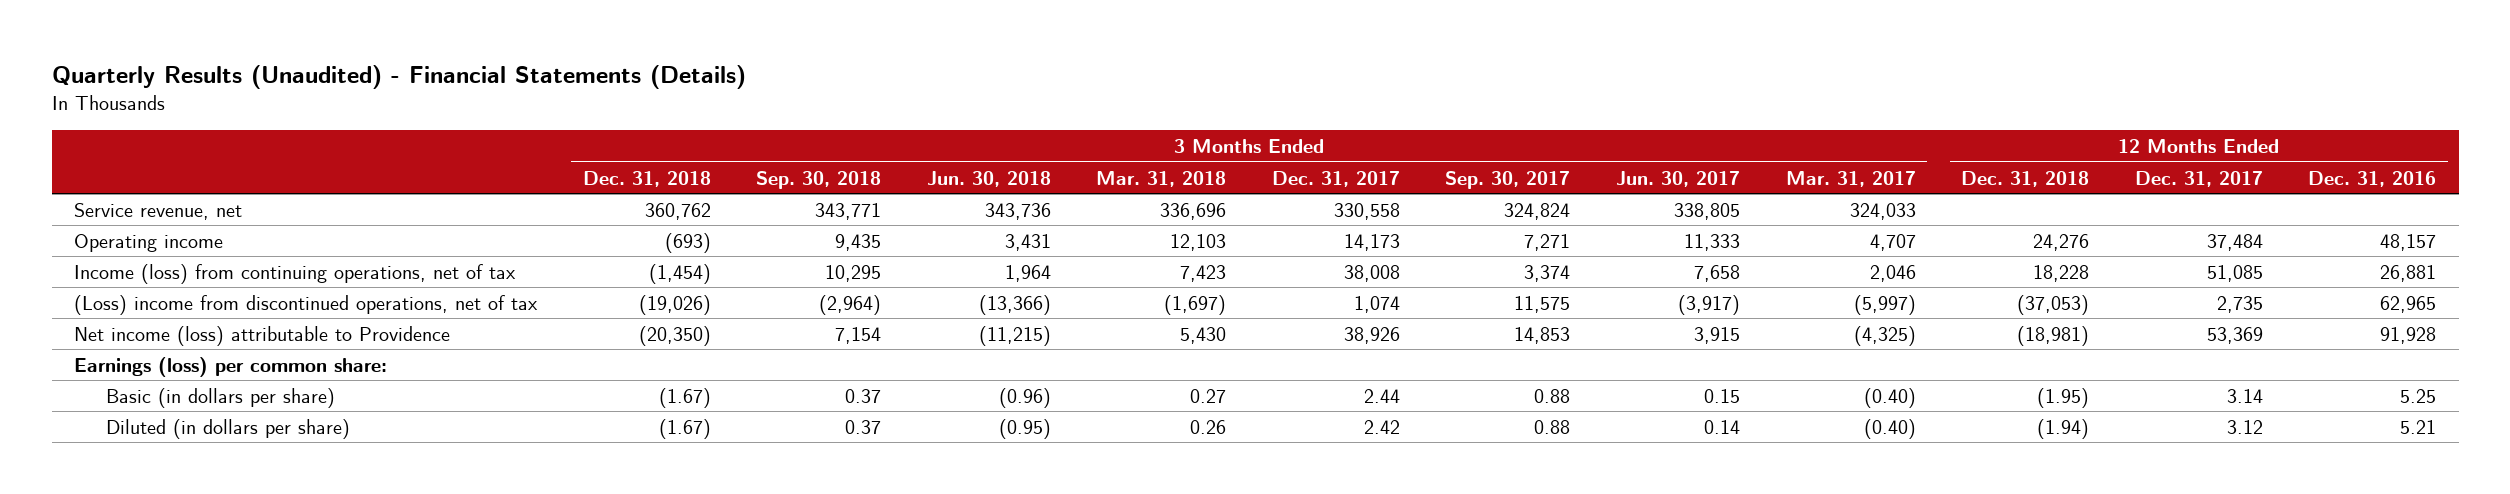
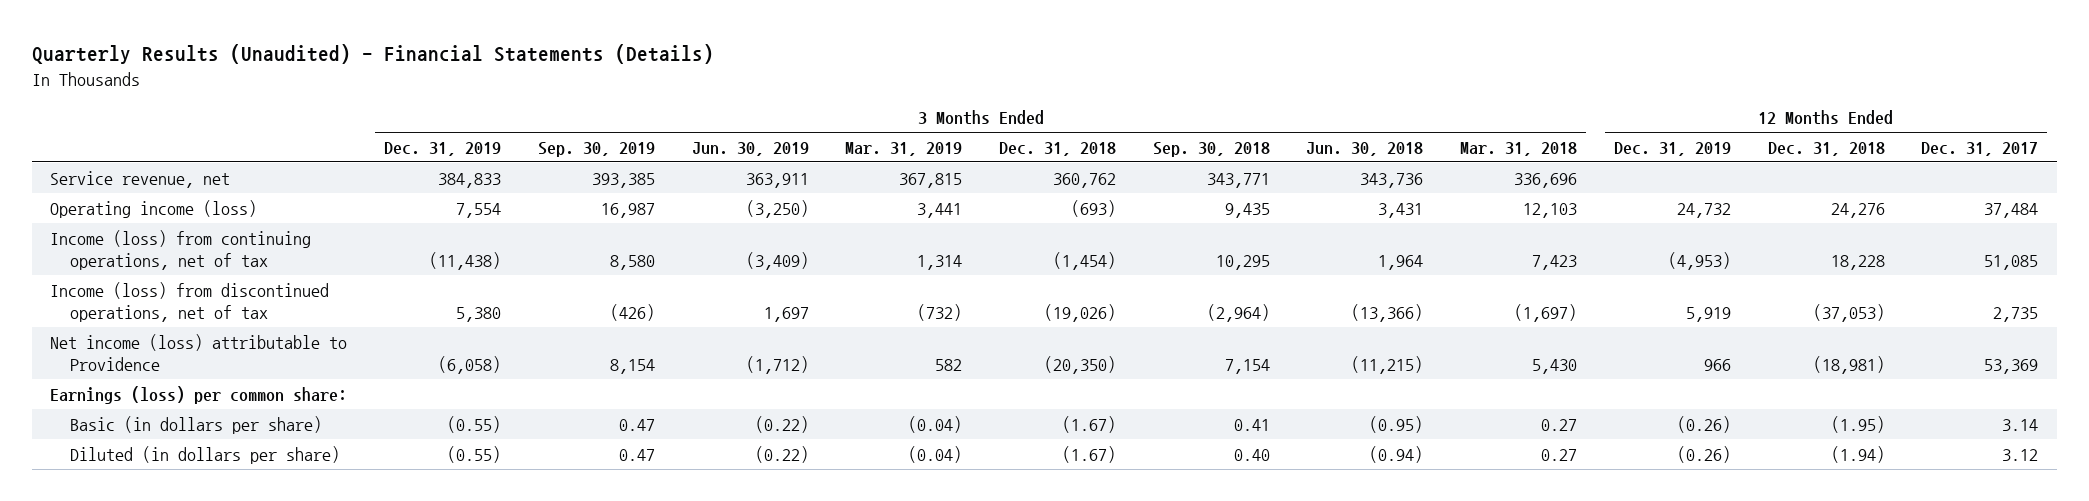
- | 3 Months Ended Dec. 31, 2018 | 3 Months Ended Sep. 30, 2018 | 3 Months Ended Jun. 30, 2018 | 3 Months Ended Mar. 31, 2018 | 3 Months Ended Dec. 31, 2017 | 3 Months Ended Sep. 30, 2017 | 3 Months Ended Jun. 30, 2017 | 3 Months Ended Mar. 31, 2017 | 12 Months Ended Dec. 31, 2018 | 12 Months Ended Dec. 31, 2017 | 12 Months Ended Dec. 31, 2016
+ | 3 Months Ended Dec. 31, 2019 | 3 Months Ended Sep. 30, 2019 | 3 Months Ended Jun. 30, 2019 | 3 Months Ended Mar. 31, 2019 | 3 Months Ended Dec. 31, 2018 | 3 Months Ended Sep. 30, 2018 | 3 Months Ended Jun. 30, 2018 | 3 Months Ended Mar. 31, 2018 | 12 Months Ended Dec. 31, 2019 | 12 Months Ended Dec. 31, 2018 | 12 Months Ended Dec. 31, 2017
- Operating income | (693) | 9,435 | 3,431 | 12,103 | 14,173 | 7,271 | 11,333 | 4,707 | 24,276 | 37,484 | 48,157
+ Operating income (loss) | 7,554 | 16,987 | (3,250) | 3,441 | (693) | 9,435 | 3,431 | 12,103 | 24,732 | 24,276 | 37,484
- (Loss) income from discontinued operations, net of tax | (19,026) | (2,964) | (13,366) | (1,697) | 1,074 | 11,575 | (3,917) | (5,997) | (37,053) | 2,735 | 62,965
+ Income (loss) from discontinued operations, net of tax | 5,380 | (426) | 1,697 | (732) | (19,026) | (2,964) | (13,366) | (1,697) | 5,919 | (37,053) | 2,735
- Basic (in dollars per share) | (1.67) | 0.37 | (0.96) | 0.27 | 2.44 | 0.88 | 0.15 | (0.40) | (1.95) | 3.14 | 5.25
- Diluted (in dollars per share) | (1.67) | 0.37 | (0.95) | 0.26 | 2.42 | 0.88 | 0.14 | (0.40) | (1.94) | 3.12 | 5.21
+ Basic (in dollars per share) | (0.55) | 0.47 | (0.22) | (0.04) | (1.67) | 0.41 | (0.95) | 0.27 | (0.26) | (1.95) | 3.14
+ Diluted (in dollars per share) | (0.55) | 0.47 | (0.22) | (0.04) | (1.67) | 0.40 | (0.94) | 0.27 | (0.26) | (1.94) | 3.12

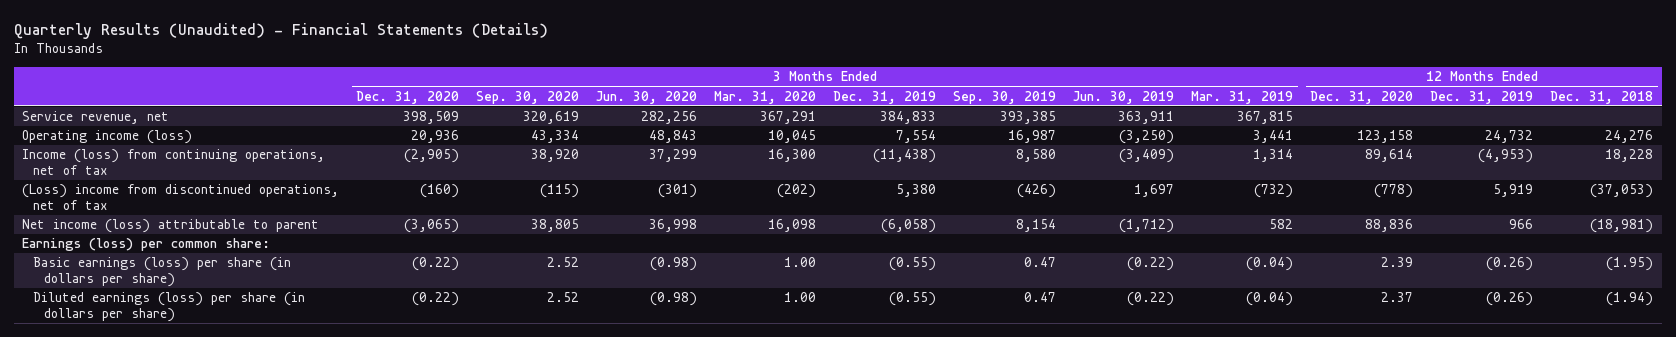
- | 3 Months Ended Dec. 31, 2019 | 3 Months Ended Sep. 30, 2019 | 3 Months Ended Jun. 30, 2019 | 3 Months Ended Mar. 31, 2019 | 3 Months Ended Dec. 31, 2018 | 3 Months Ended Sep. 30, 2018 | 3 Months Ended Jun. 30, 2018 | 3 Months Ended Mar. 31, 2018 | 12 Months Ended Dec. 31, 2019 | 12 Months Ended Dec. 31, 2018 | 12 Months Ended Dec. 31, 2017
+ | 3 Months Ended Dec. 31, 2020 | 3 Months Ended Sep. 30, 2020 | 3 Months Ended Jun. 30, 2020 | 3 Months Ended Mar. 31, 2020 | 3 Months Ended Dec. 31, 2019 | 3 Months Ended Sep. 30, 2019 | 3 Months Ended Jun. 30, 2019 | 3 Months Ended Mar. 31, 2019 | 12 Months Ended Dec. 31, 2020 | 12 Months Ended Dec. 31, 2019 | 12 Months Ended Dec. 31, 2018
- Income (loss) from discontinued operations, net of tax | 5,380 | (426) | 1,697 | (732) | (19,026) | (2,964) | (13,366) | (1,697) | 5,919 | (37,053) | 2,735
- Net income (loss) attributable to Providence | (6,058) | 8,154 | (1,712) | 582 | (20,350) | 7,154 | (11,215) | 5,430 | 966 | (18,981) | 53,369
+ (Loss) income from discontinued operations, net of tax | (160) | (115) | (301) | (202) | 5,380 | (426) | 1,697 | (732) | (778) | 5,919 | (37,053)
+ Net income (loss) attributable to parent | (3,065) | 38,805 | 36,998 | 16,098 | (6,058) | 8,154 | (1,712) | 582 | 88,836 | 966 | (18,981)
- Basic (in dollars per share) | (0.55) | 0.47 | (0.22) | (0.04) | (1.67) | 0.41 | (0.95) | 0.27 | (0.26) | (1.95) | 3.14
- Diluted (in dollars per share) | (0.55) | 0.47 | (0.22) | (0.04) | (1.67) | 0.40 | (0.94) | 0.27 | (0.26) | (1.94) | 3.12
+ Basic earnings (loss) per share (in dollars per share) | (0.22) | 2.52 | (0.98) | 1.00 | (0.55) | 0.47 | (0.22) | (0.04) | 2.39 | (0.26) | (1.95)
+ Diluted earnings (loss) per share (in dollars per share) | (0.22) | 2.52 | (0.98) | 1.00 | (0.55) | 0.47 | (0.22) | (0.04) | 2.37 | (0.26) | (1.94)

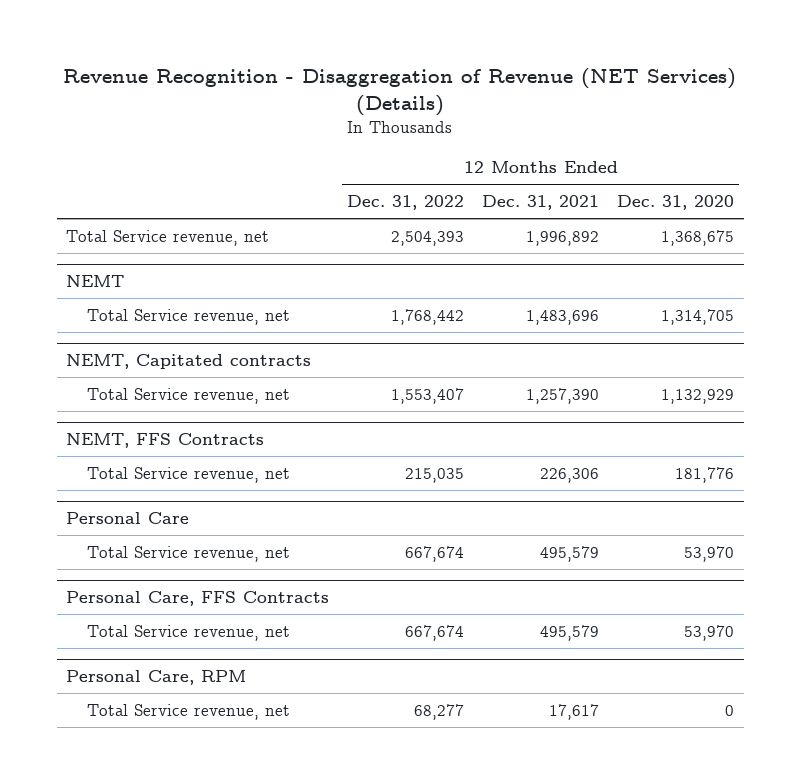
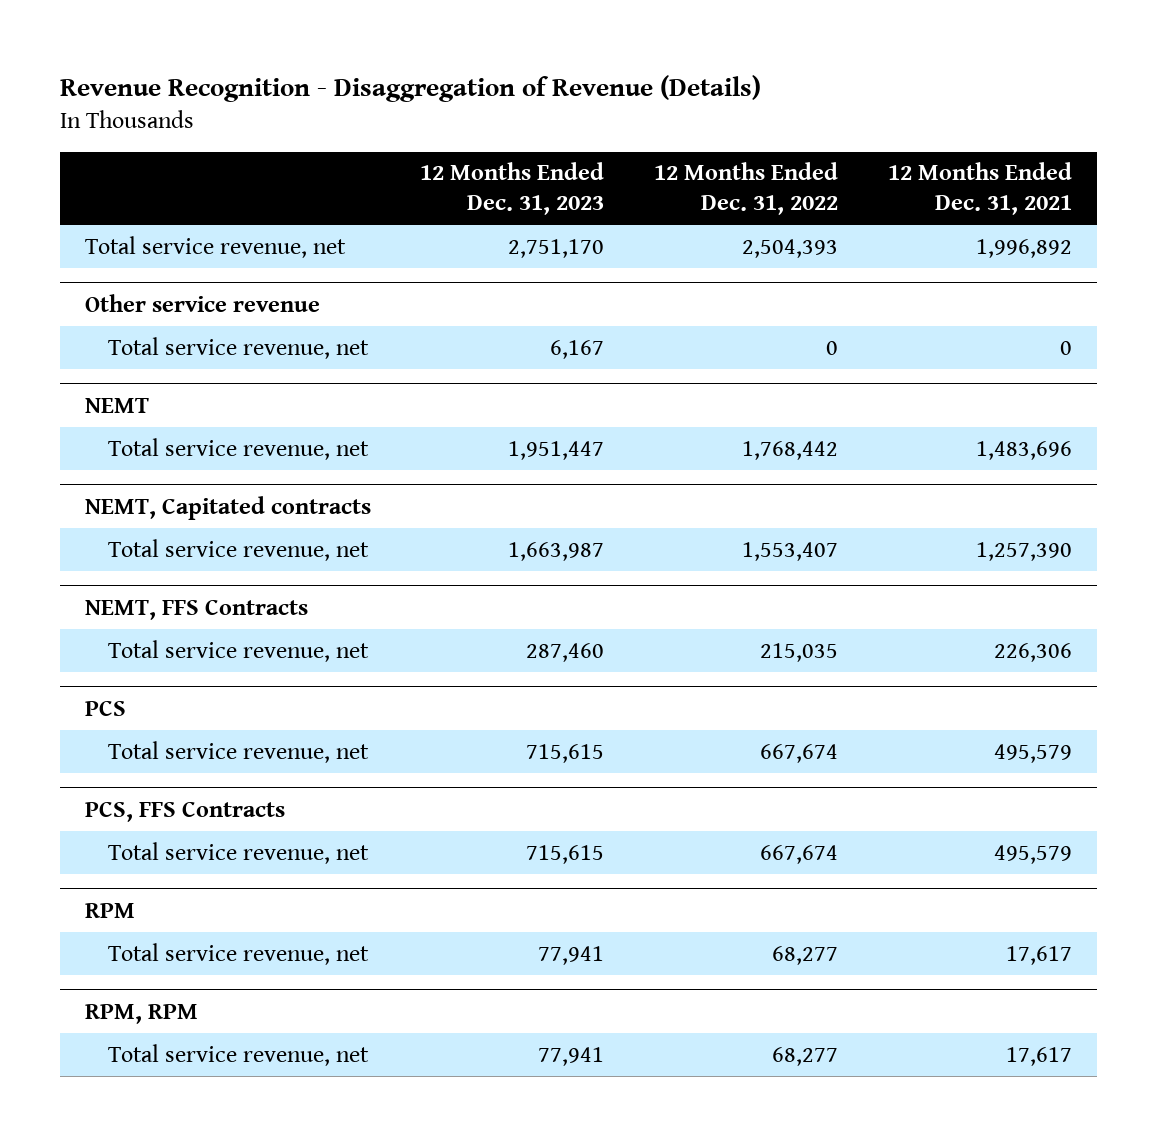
- Revenue Recognition - Disaggregation of Revenue (NET Services) (Details)
+ Revenue Recognition - Disaggregation of Revenue (Details)
- | 12 Months Ended Dec. 31, 2022 | 12 Months Ended Dec. 31, 2021 | 12 Months Ended Dec. 31, 2020
+ | 12 Months Ended Dec. 31, 2023 | 12 Months Ended Dec. 31, 2022 | 12 Months Ended Dec. 31, 2021
- Total Service revenue, net | 2,504,393 | 1,996,892 | 1,368,675
+ Total service revenue, net | 2,751,170 | 2,504,393 | 1,996,892
+ Other service revenue
+ Total service revenue, net | 6,167 | 0 | 0
@ NEMT
- Total Service revenue, net | 1,768,442 | 1,483,696 | 1,314,705
+ Total service revenue, net | 1,951,447 | 1,768,442 | 1,483,696
@ NEMT, Capitated contracts
- Total Service revenue, net | 1,553,407 | 1,257,390 | 1,132,929
+ Total service revenue, net | 1,663,987 | 1,553,407 | 1,257,390
@ NEMT, FFS Contracts
- Total Service revenue, net | 215,035 | 226,306 | 181,776
- Personal Care
- Total Service revenue, net | 667,674 | 495,579 | 53,970
- Personal Care, FFS Contracts
- Total Service revenue, net | 667,674 | 495,579 | 53,970
- Personal Care, RPM
- Total Service revenue, net | 68,277 | 17,617 | 0
@ NEMT, FFS Contracts
+ Total service revenue, net | 287,460 | 215,035 | 226,306
+ PCS
+ Total service revenue, net | 715,615 | 667,674 | 495,579
+ PCS, FFS Contracts
+ Total service revenue, net | 715,615 | 667,674 | 495,579
+ RPM
+ Total service revenue, net | 77,941 | 68,277 | 17,617
+ RPM, RPM
+ Total service revenue, net | 77,941 | 68,277 | 17,617

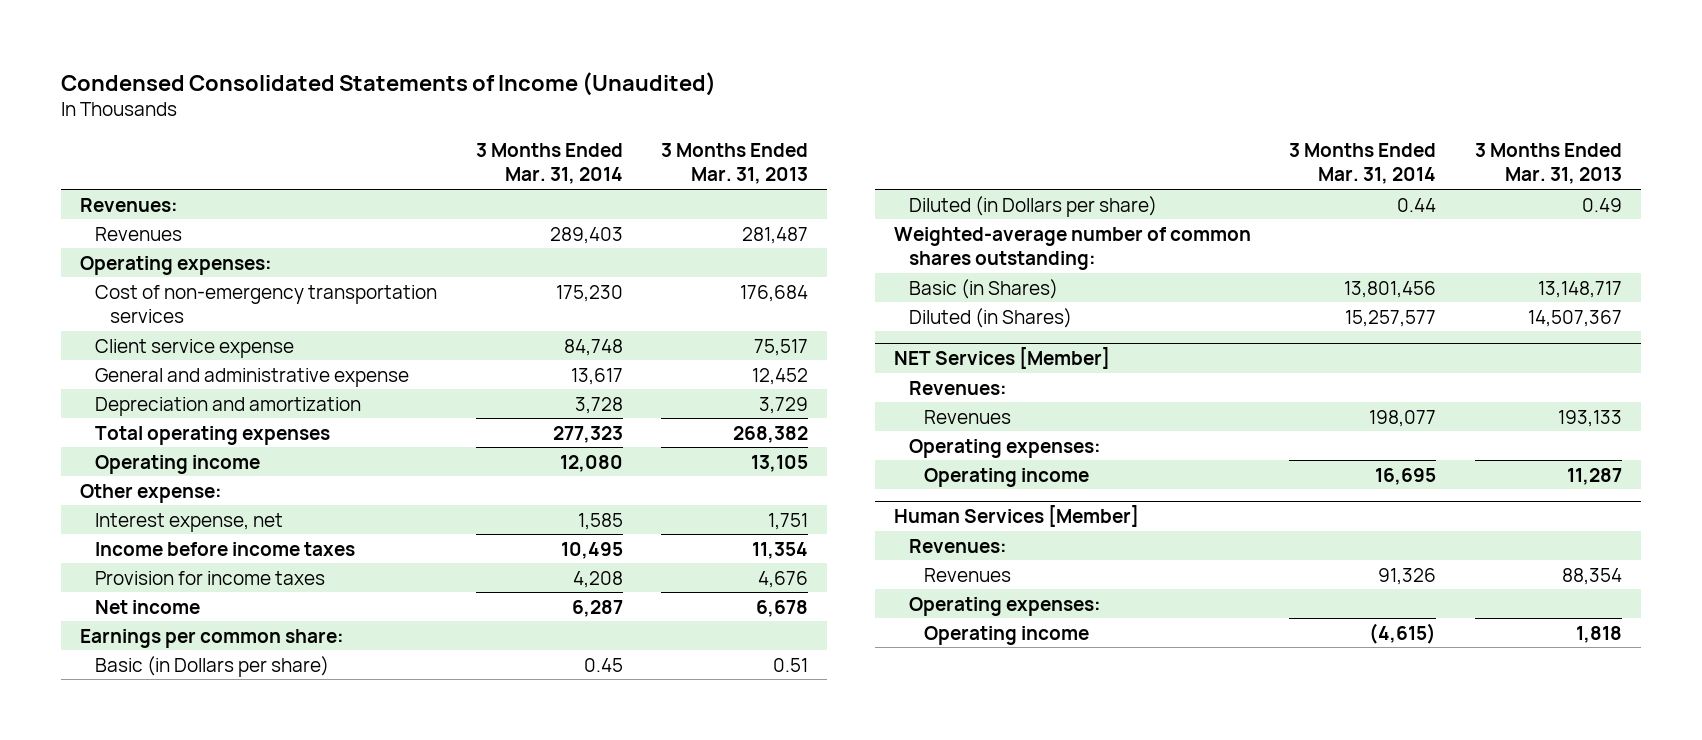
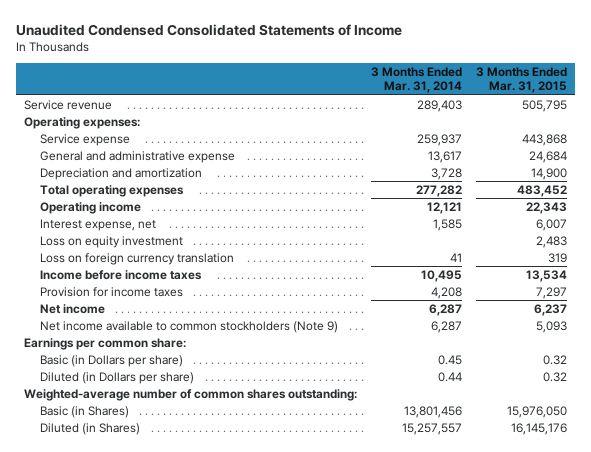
- Condensed Consolidated Statements of Income (Unaudited)
+ Unaudited Condensed Consolidated Statements of Income
- | 3 Months Ended Mar. 31, 2014 | 3 Months Ended Mar. 31, 2013
+ | 3 Months Ended Mar. 31, 2014 | 3 Months Ended Mar. 31, 2015
- Revenues:
- Revenues | 289,403 | 281,487
+ Service revenue | 289,403 | 505,795
- Cost of non-emergency transportation services | 175,230 | 176,684
- Client service expense | 84,748 | 75,517
+ Service expense | 259,937 | 443,868
- Total operating expenses | 277,323 | 268,382
- Operating income | 12,080 | 13,105
- Other expense:
+ Total operating expenses | 277,282 | 483,452
+ Operating income | 12,121 | 22,343
+ Loss on equity investment | | 2,483
+ Loss on foreign currency translation | 41 | 319
+ Net income available to common stockholders (Note 9) | 6,287 | 5,093
- Diluted (in Shares) | 15,257,577 | 14,507,367
- NET Services [Member]
- Revenues:
- Revenues | 198,077 | 193,133
- Operating expenses:
- Operating income | 16,695 | 11,287
- Human Services [Member]
- Revenues:
- Revenues | 91,326 | 88,354
- Operating expenses:
- Operating income | (4,615) | 1,818
+ Diluted (in Shares) | 15,257,557 | 16,145,176

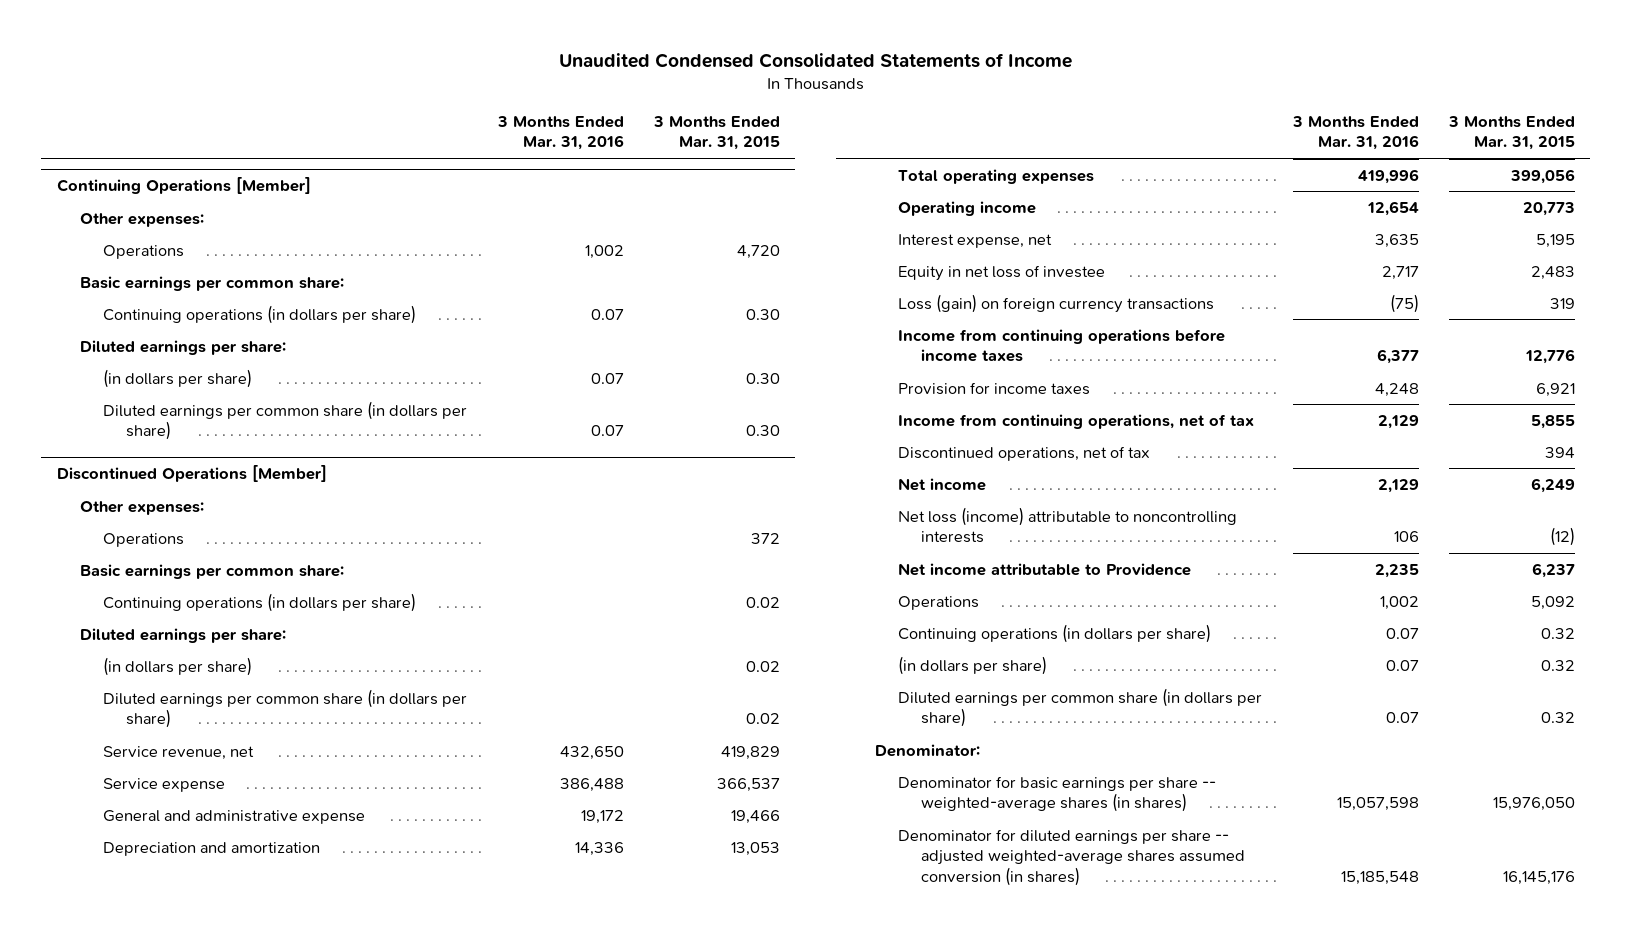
- | 3 Months Ended Mar. 31, 2014 | 3 Months Ended Mar. 31, 2015
+ | 3 Months Ended Mar. 31, 2016 | 3 Months Ended Mar. 31, 2015
- Service revenue | 289,403 | 505,795
- Operating expenses:
- Service expense | 259,937 | 443,868
- General and administrative expense | 13,617 | 24,684
- Depreciation and amortization | 3,728 | 14,900
- Total operating expenses | 277,282 | 483,452
- Operating income | 12,121 | 22,343
- Interest expense, net | 1,585 | 6,007
- Loss on equity investment | | 2,483
- Loss on foreign currency translation | 41 | 319
- Income before income taxes | 10,495 | 13,534
- Provision for income taxes | 4,208 | 7,297
- Net income | 6,287 | 6,237
- Net income available to common stockholders (Note 9) | 6,287 | 5,093
- Earnings per common share:
- Basic (in Dollars per share) | 0.45 | 0.32
- Diluted (in Dollars per share) | 0.44 | 0.32
- Weighted-average number of common shares outstanding:
- Basic (in Shares) | 13,801,456 | 15,976,050
- Diluted (in Shares) | 15,257,557 | 16,145,176
+ Continuing Operations [Member]
+ Other expenses:
+ Operations | 1,002 | 4,720
+ Basic earnings per common share:
+ Continuing operations (in dollars per share) | 0.07 | 0.30
+ Diluted earnings per share:
+ (in dollars per share) | 0.07 | 0.30
+ Diluted earnings per common share (in dollars per share) | 0.07 | 0.30
+ Discontinued Operations [Member]
+ Other expenses:
+ Operations | | 372
+ Basic earnings per common share:
+ Continuing operations (in dollars per share) | | 0.02
+ Diluted earnings per share:
+ (in dollars per share) | | 0.02
+ Diluted earnings per common share (in dollars per share) | | 0.02
+ Service revenue, net | 432,650 | 419,829
+ Service expense | 386,488 | 366,537
+ General and administrative expense | 19,172 | 19,466
+ Depreciation and amortization | 14,336 | 13,053
+ Total operating expenses | 419,996 | 399,056
+ Operating income | 12,654 | 20,773
+ Interest expense, net | 3,635 | 5,195
+ Equity in net loss of investee | 2,717 | 2,483
+ Loss (gain) on foreign currency transactions | (75) | 319
+ Income from continuing operations before income taxes | 6,377 | 12,776
+ Provision for income taxes | 4,248 | 6,921
+ Income from continuing operations, net of tax | 2,129 | 5,855
+ Discontinued operations, net of tax | | 394
+ Net income | 2,129 | 6,249
+ Net loss (income) attributable to noncontrolling interests | 106 | (12)
+ Net income attributable to Providence | 2,235 | 6,237
+ Operations | 1,002 | 5,092
+ Continuing operations (in dollars per share) | 0.07 | 0.32
+ (in dollars per share) | 0.07 | 0.32
+ Diluted earnings per common share (in dollars per share) | 0.07 | 0.32
+ Denominator:
+ Denominator for basic earnings per share -- weighted-average shares (in shares) | 15,057,598 | 15,976,050
+ Denominator for diluted earnings per share -- adjusted weighted-average shares assumed conversion (in shares) | 15,185,548 | 16,145,176

